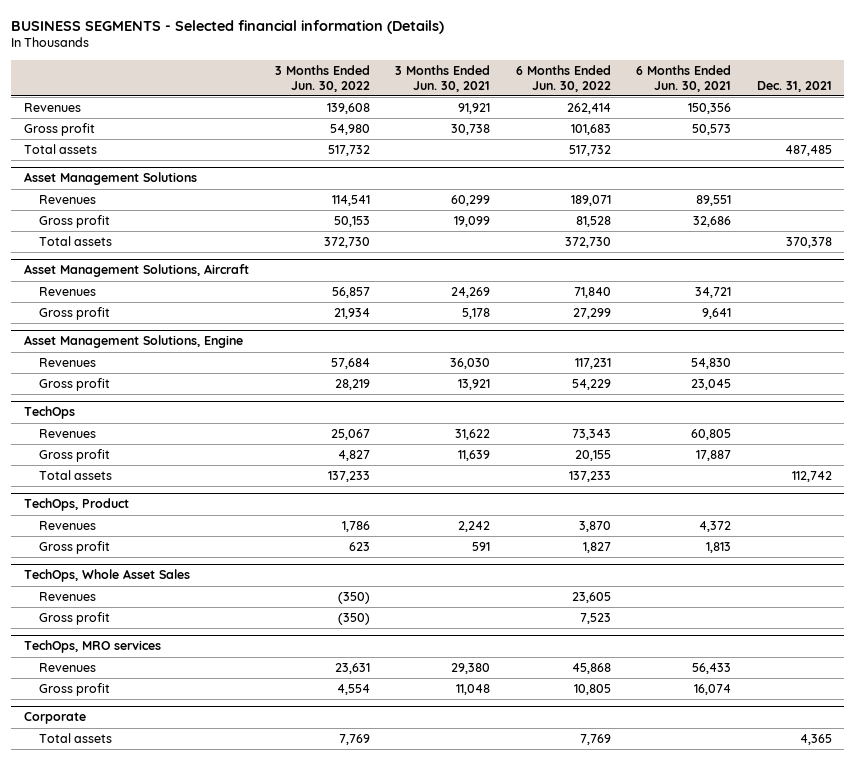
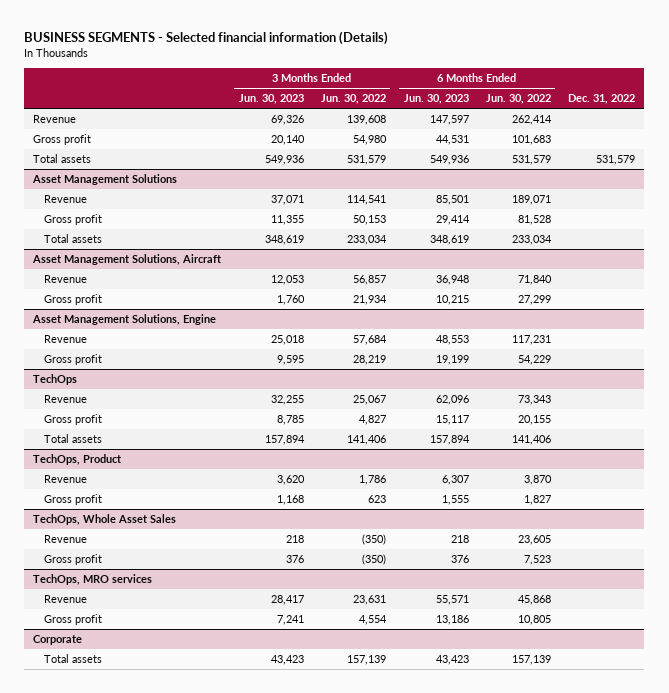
- | 3 Months Ended Jun. 30, 2022 | 3 Months Ended Jun. 30, 2021 | 6 Months Ended Jun. 30, 2022 | 6 Months Ended Jun. 30, 2021 | Dec. 31, 2021
+ | 3 Months Ended Jun. 30, 2023 | 3 Months Ended Jun. 30, 2022 | 6 Months Ended Jun. 30, 2023 | 6 Months Ended Jun. 30, 2022 | Dec. 31, 2022
- Revenues | 139,608 | 91,921 | 262,414 | 150,356 |
+ Revenue | 69,326 | 139,608 | 147,597 | 262,414 |
- Total assets | 517,732 | | 517,732 | | 487,485
+ Total assets | 549,936 | 531,579 | 549,936 | 531,579 | 531,579
@ Asset Management Solutions
- Revenues | 114,541 | 60,299 | 189,071 | 89,551 |
+ Revenue | 37,071 | 114,541 | 85,501 | 189,071 |
- Total assets | 372,730 | | 372,730 | | 370,378
+ Total assets | 348,619 | 233,034 | 348,619 | 233,034 |
@ Asset Management Solutions, Aircraft
- Revenues | 56,857 | 24,269 | 71,840 | 34,721 |
+ Revenue | 12,053 | 56,857 | 36,948 | 71,840 |
@ Asset Management Solutions, Engine
- Revenues | 57,684 | 36,030 | 117,231 | 54,830 |
+ Revenue | 25,018 | 57,684 | 48,553 | 117,231 |
@ TechOps
- Revenues | 25,067 | 31,622 | 73,343 | 60,805 |
+ Revenue | 32,255 | 25,067 | 62,096 | 73,343 |
- Total assets | 137,233 | | 137,233 | | 112,742
+ Total assets | 157,894 | 141,406 | 157,894 | 141,406 |
@ TechOps, Product
- Revenues | 1,786 | 2,242 | 3,870 | 4,372 |
+ Revenue | 3,620 | 1,786 | 6,307 | 3,870 |
@ TechOps, Whole Asset Sales
- Revenues | (350) | | 23,605 | |
+ Revenue | 218 | (350) | 218 | 23,605 |
@ TechOps, MRO services
- Revenues | 23,631 | 29,380 | 45,868 | 56,433 |
+ Revenue | 28,417 | 23,631 | 55,571 | 45,868 |
@ Corporate
- Total assets | 7,769 | | 7,769 | | 4,365
+ Total assets | 43,423 | 157,139 | 43,423 | 157,139 |

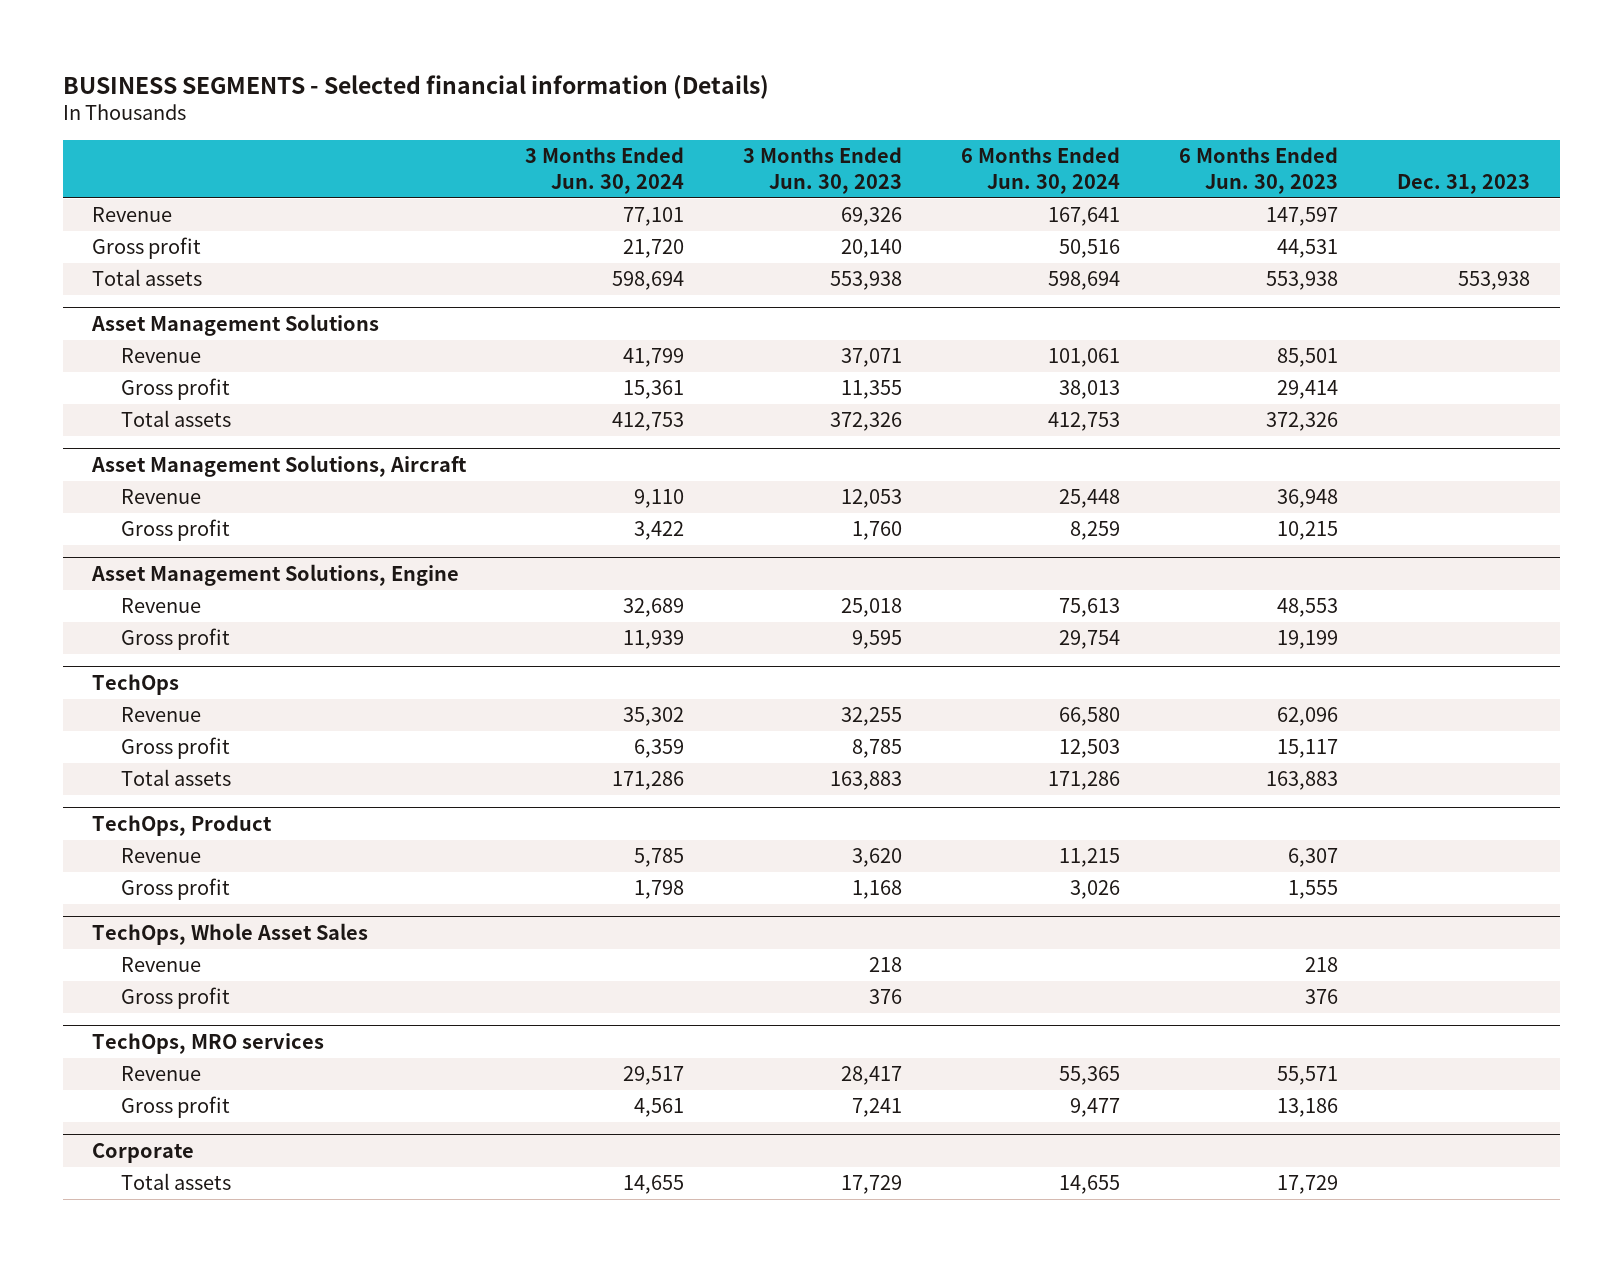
- | 3 Months Ended Jun. 30, 2023 | 3 Months Ended Jun. 30, 2022 | 6 Months Ended Jun. 30, 2023 | 6 Months Ended Jun. 30, 2022 | Dec. 31, 2022
+ | 3 Months Ended Jun. 30, 2024 | 3 Months Ended Jun. 30, 2023 | 6 Months Ended Jun. 30, 2024 | 6 Months Ended Jun. 30, 2023 | Dec. 31, 2023
- Total assets | 549,936 | 531,579 | 549,936 | 531,579 | 531,579
+ Total assets | 598,694 | 553,938 | 598,694 | 553,938 | 553,938
@ Asset Management Solutions
- Total assets | 348,619 | 233,034 | 348,619 | 233,034 |
+ Total assets | 412,753 | 372,326 | 412,753 | 372,326 |
@ TechOps
- Total assets | 157,894 | 141,406 | 157,894 | 141,406 |
+ Total assets | 171,286 | 163,883 | 171,286 | 163,883 |
@ Corporate
- Total assets | 43,423 | 157,139 | 43,423 | 157,139 |
+ Total assets | 14,655 | 17,729 | 14,655 | 17,729 |

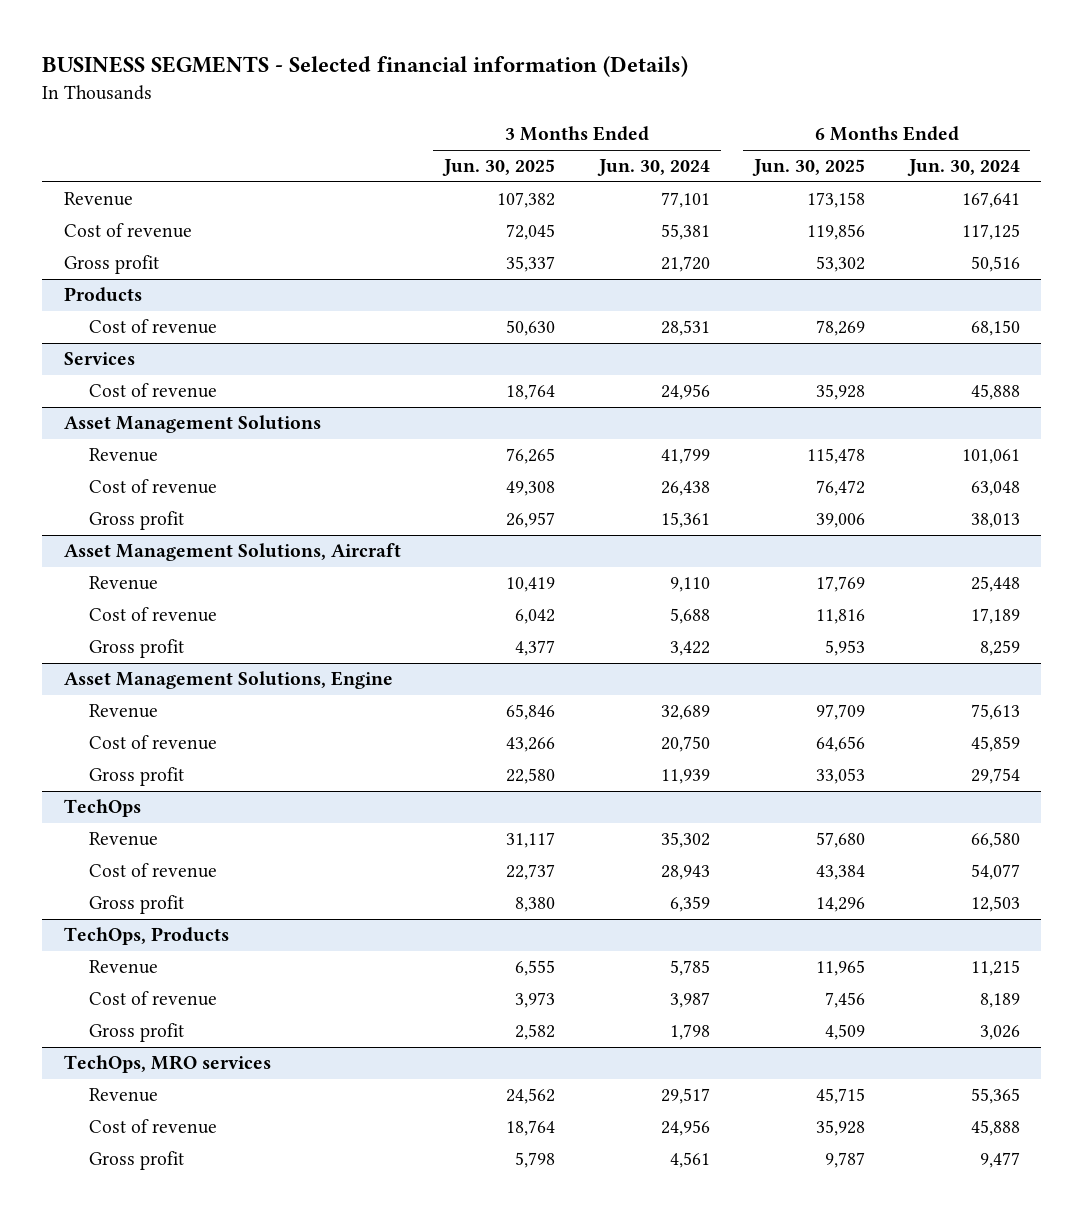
- | 3 Months Ended Jun. 30, 2024 | 3 Months Ended Jun. 30, 2023 | 6 Months Ended Jun. 30, 2024 | 6 Months Ended Jun. 30, 2023 | Dec. 31, 2023
+ | 3 Months Ended Jun. 30, 2025 | 3 Months Ended Jun. 30, 2024 | 6 Months Ended Jun. 30, 2025 | 6 Months Ended Jun. 30, 2024
+ Cost of revenue | 72,045 | 55,381 | 119,856 | 117,125
- Total assets | 598,694 | 553,938 | 598,694 | 553,938 | 553,938
+ Products
+ Cost of revenue | 50,630 | 28,531 | 78,269 | 68,150
+ Services
+ Cost of revenue | 18,764 | 24,956 | 35,928 | 45,888
@ Asset Management Solutions
+ Cost of revenue | 49,308 | 26,438 | 76,472 | 63,048
- Total assets | 412,753 | 372,326 | 412,753 | 372,326 |
@ Asset Management Solutions, Aircraft
+ Cost of revenue | 6,042 | 5,688 | 11,816 | 17,189
@ Asset Management Solutions, Engine
+ Cost of revenue | 43,266 | 20,750 | 64,656 | 45,859
@ TechOps
+ Cost of revenue | 22,737 | 28,943 | 43,384 | 54,077
- Total assets | 171,286 | 163,883 | 171,286 | 163,883 |
- TechOps, Product
+ TechOps, Products
+ Cost of revenue | 3,973 | 3,987 | 7,456 | 8,189
- TechOps, Whole Asset Sales
- Revenue | | 218 | | 218 |
- Gross profit | | 376 | | 376 |
@ TechOps, MRO services
+ Cost of revenue | 18,764 | 24,956 | 35,928 | 45,888
- Corporate
- Total assets | 14,655 | 17,729 | 14,655 | 17,729 |

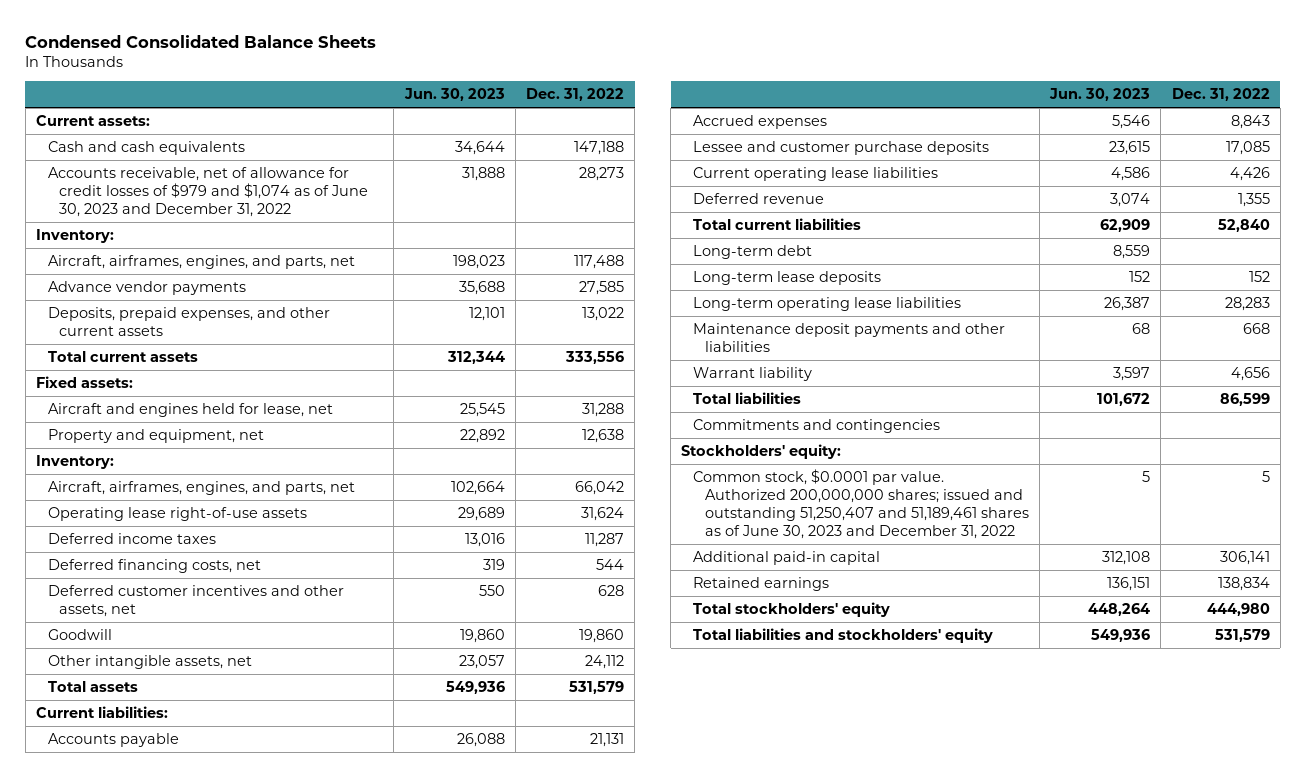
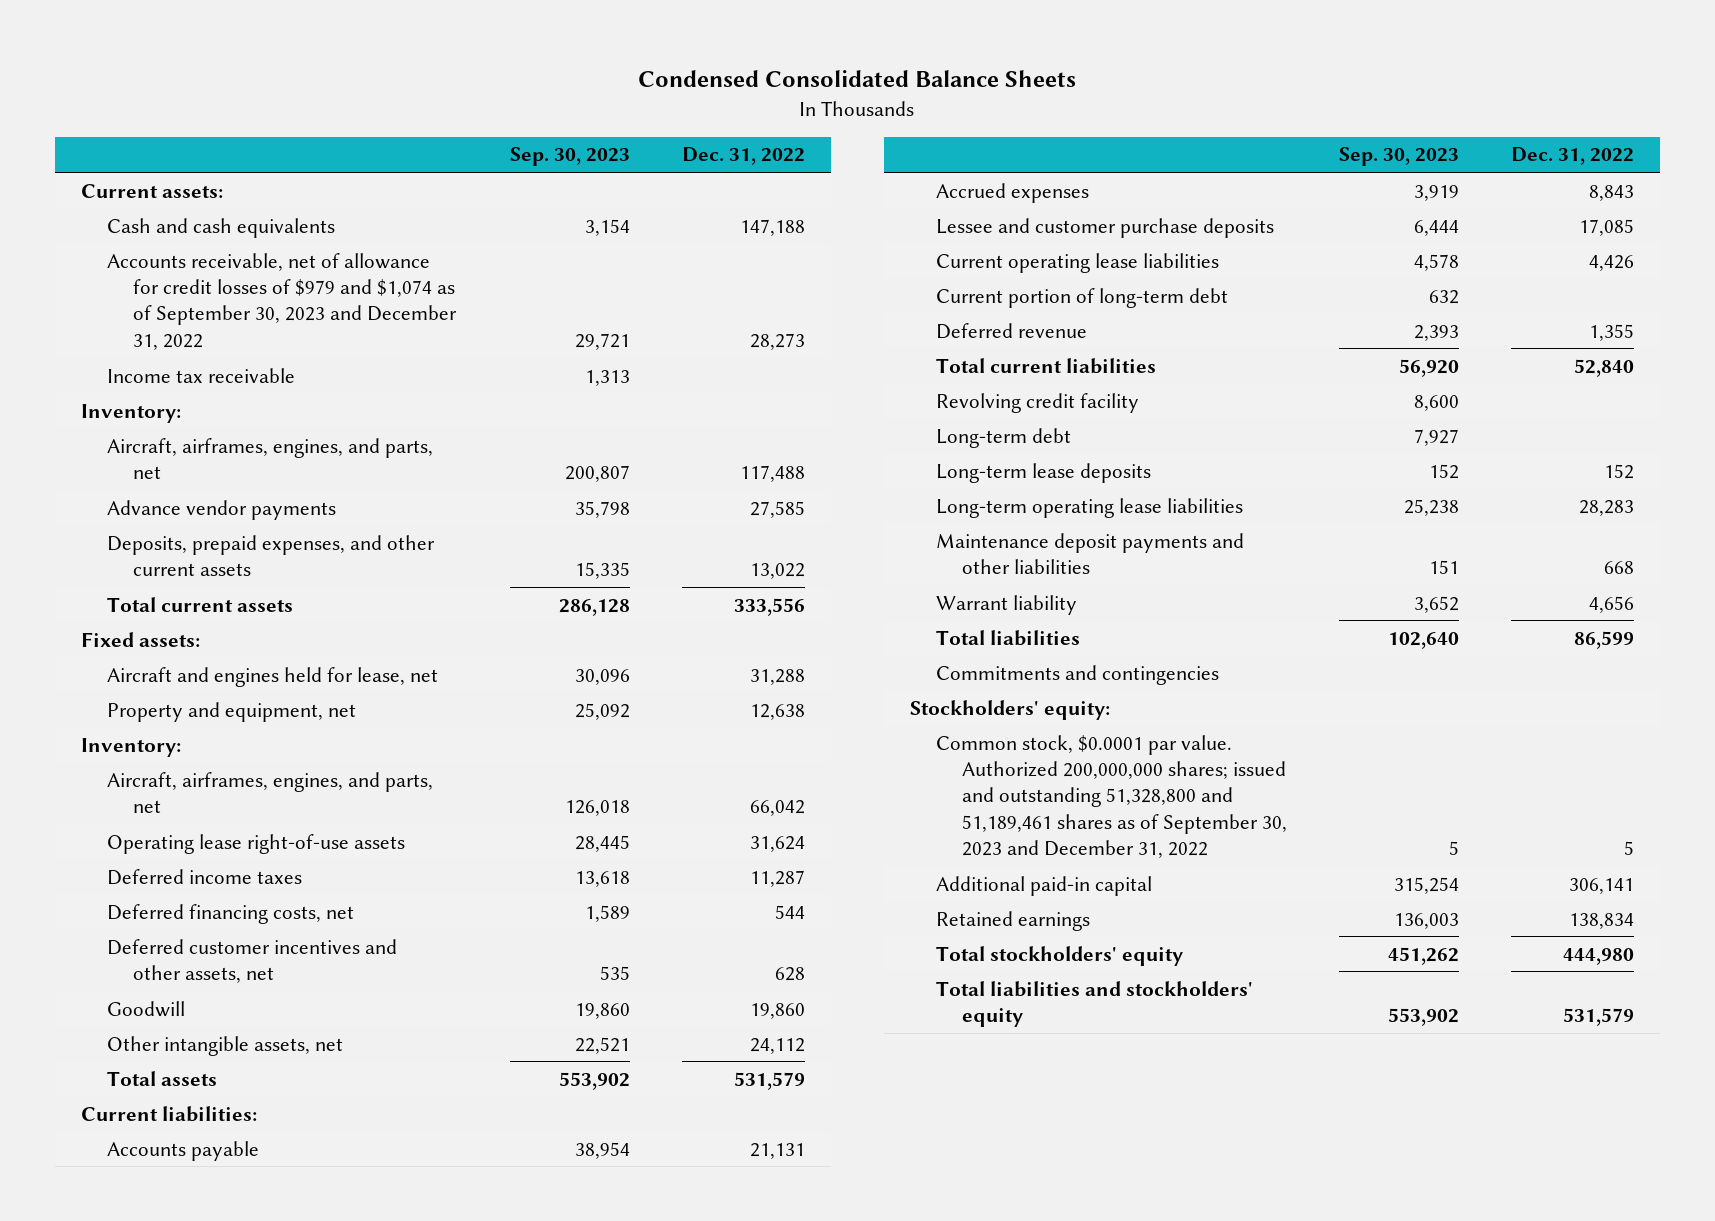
- | Jun. 30, 2023 | Dec. 31, 2022
+ | Sep. 30, 2023 | Dec. 31, 2022
- Accounts receivable, net of allowance for credit losses of $979 and $1,074 as of June 30, 2023 and December 31, 2022 | 31,888 | 28,273
+ Accounts receivable, net of allowance for credit losses of $979 and $1,074 as of September 30, 2023 and December 31, 2022 | 29,721 | 28,273
+ Income tax receivable | 1,313 |
+ Current portion of long-term debt | 632 |
+ Revolving credit facility | 8,600 |
- Common stock, $0.0001 par value. Authorized 200,000,000 shares; issued and outstanding 51,250,407 and 51,189,461 shares as of June 30, 2023 and December 31, 2022 | 5 | 5
+ Common stock, $0.0001 par value. Authorized 200,000,000 shares; issued and outstanding 51,328,800 and 51,189,461 shares as of September 30, 2023 and December 31, 2022 | 5 | 5

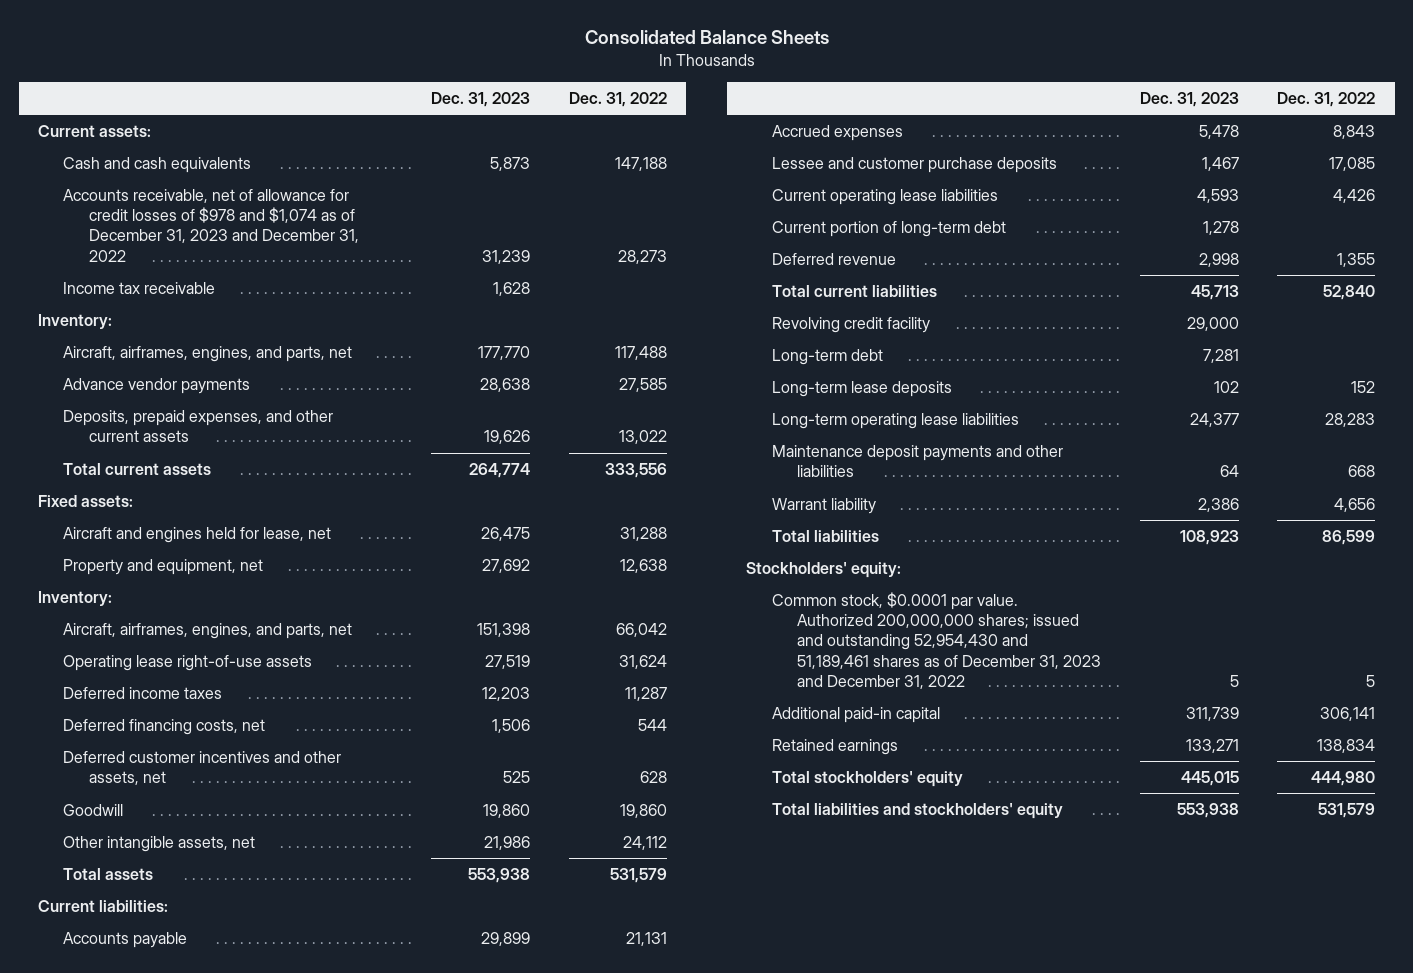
- Condensed Consolidated Balance Sheets
+ Consolidated Balance Sheets
- | Sep. 30, 2023 | Dec. 31, 2022
+ | Dec. 31, 2023 | Dec. 31, 2022
- Accounts receivable, net of allowance for credit losses of $979 and $1,074 as of September 30, 2023 and December 31, 2022 | 29,721 | 28,273
+ Accounts receivable, net of allowance for credit losses of $978 and $1,074 as of December 31, 2023 and December 31, 2022 | 31,239 | 28,273
- Commitments and contingencies
- Common stock, $0.0001 par value. Authorized 200,000,000 shares; issued and outstanding 51,328,800 and 51,189,461 shares as of September 30, 2023 and December 31, 2022 | 5 | 5
+ Common stock, $0.0001 par value. Authorized 200,000,000 shares; issued and outstanding 52,954,430 and 51,189,461 shares as of December 31, 2023 and December 31, 2022 | 5 | 5

